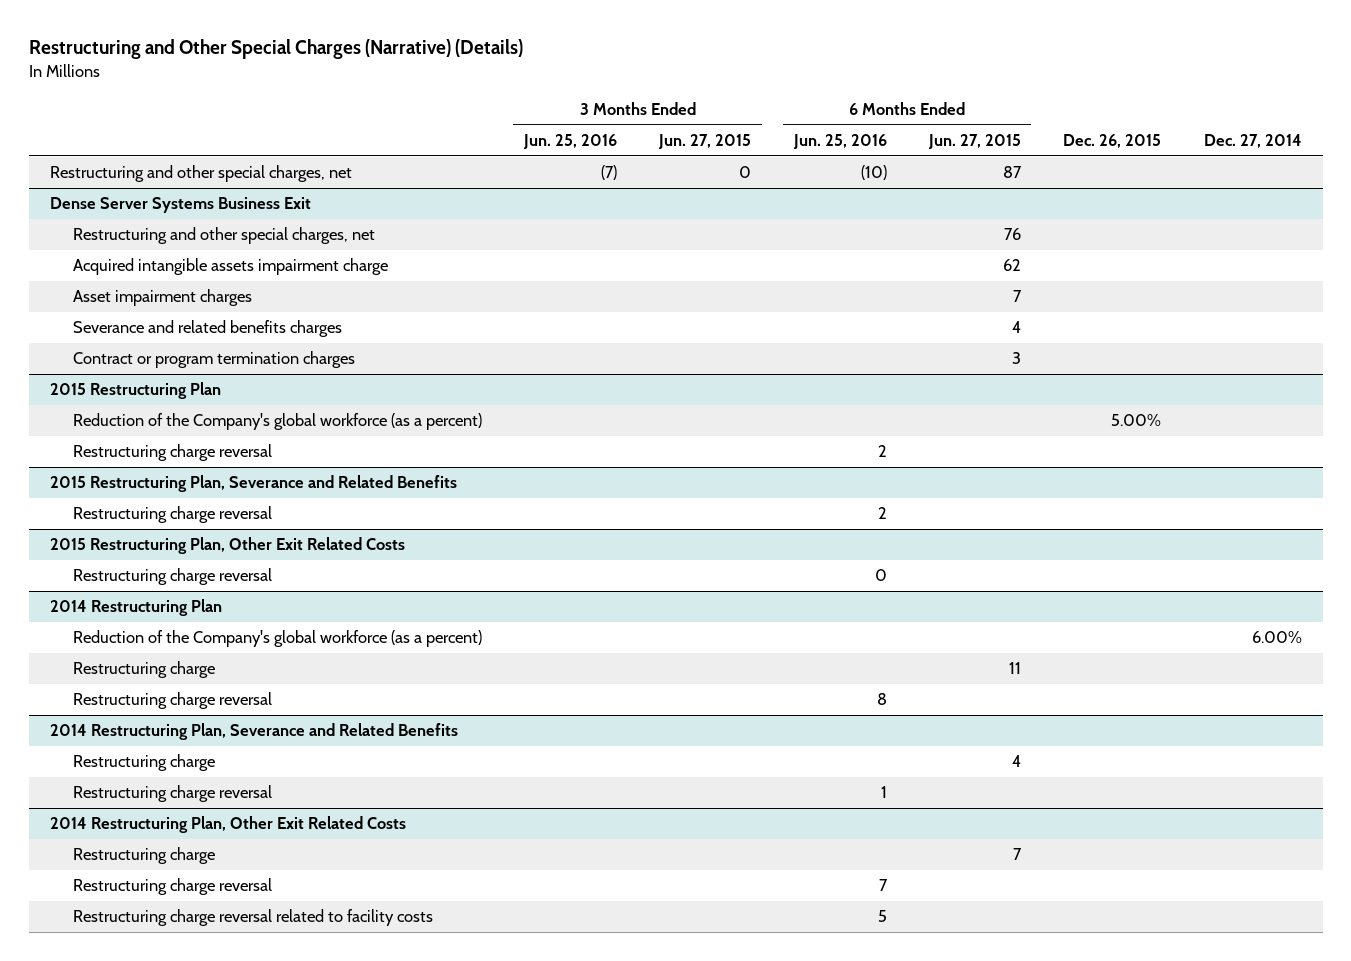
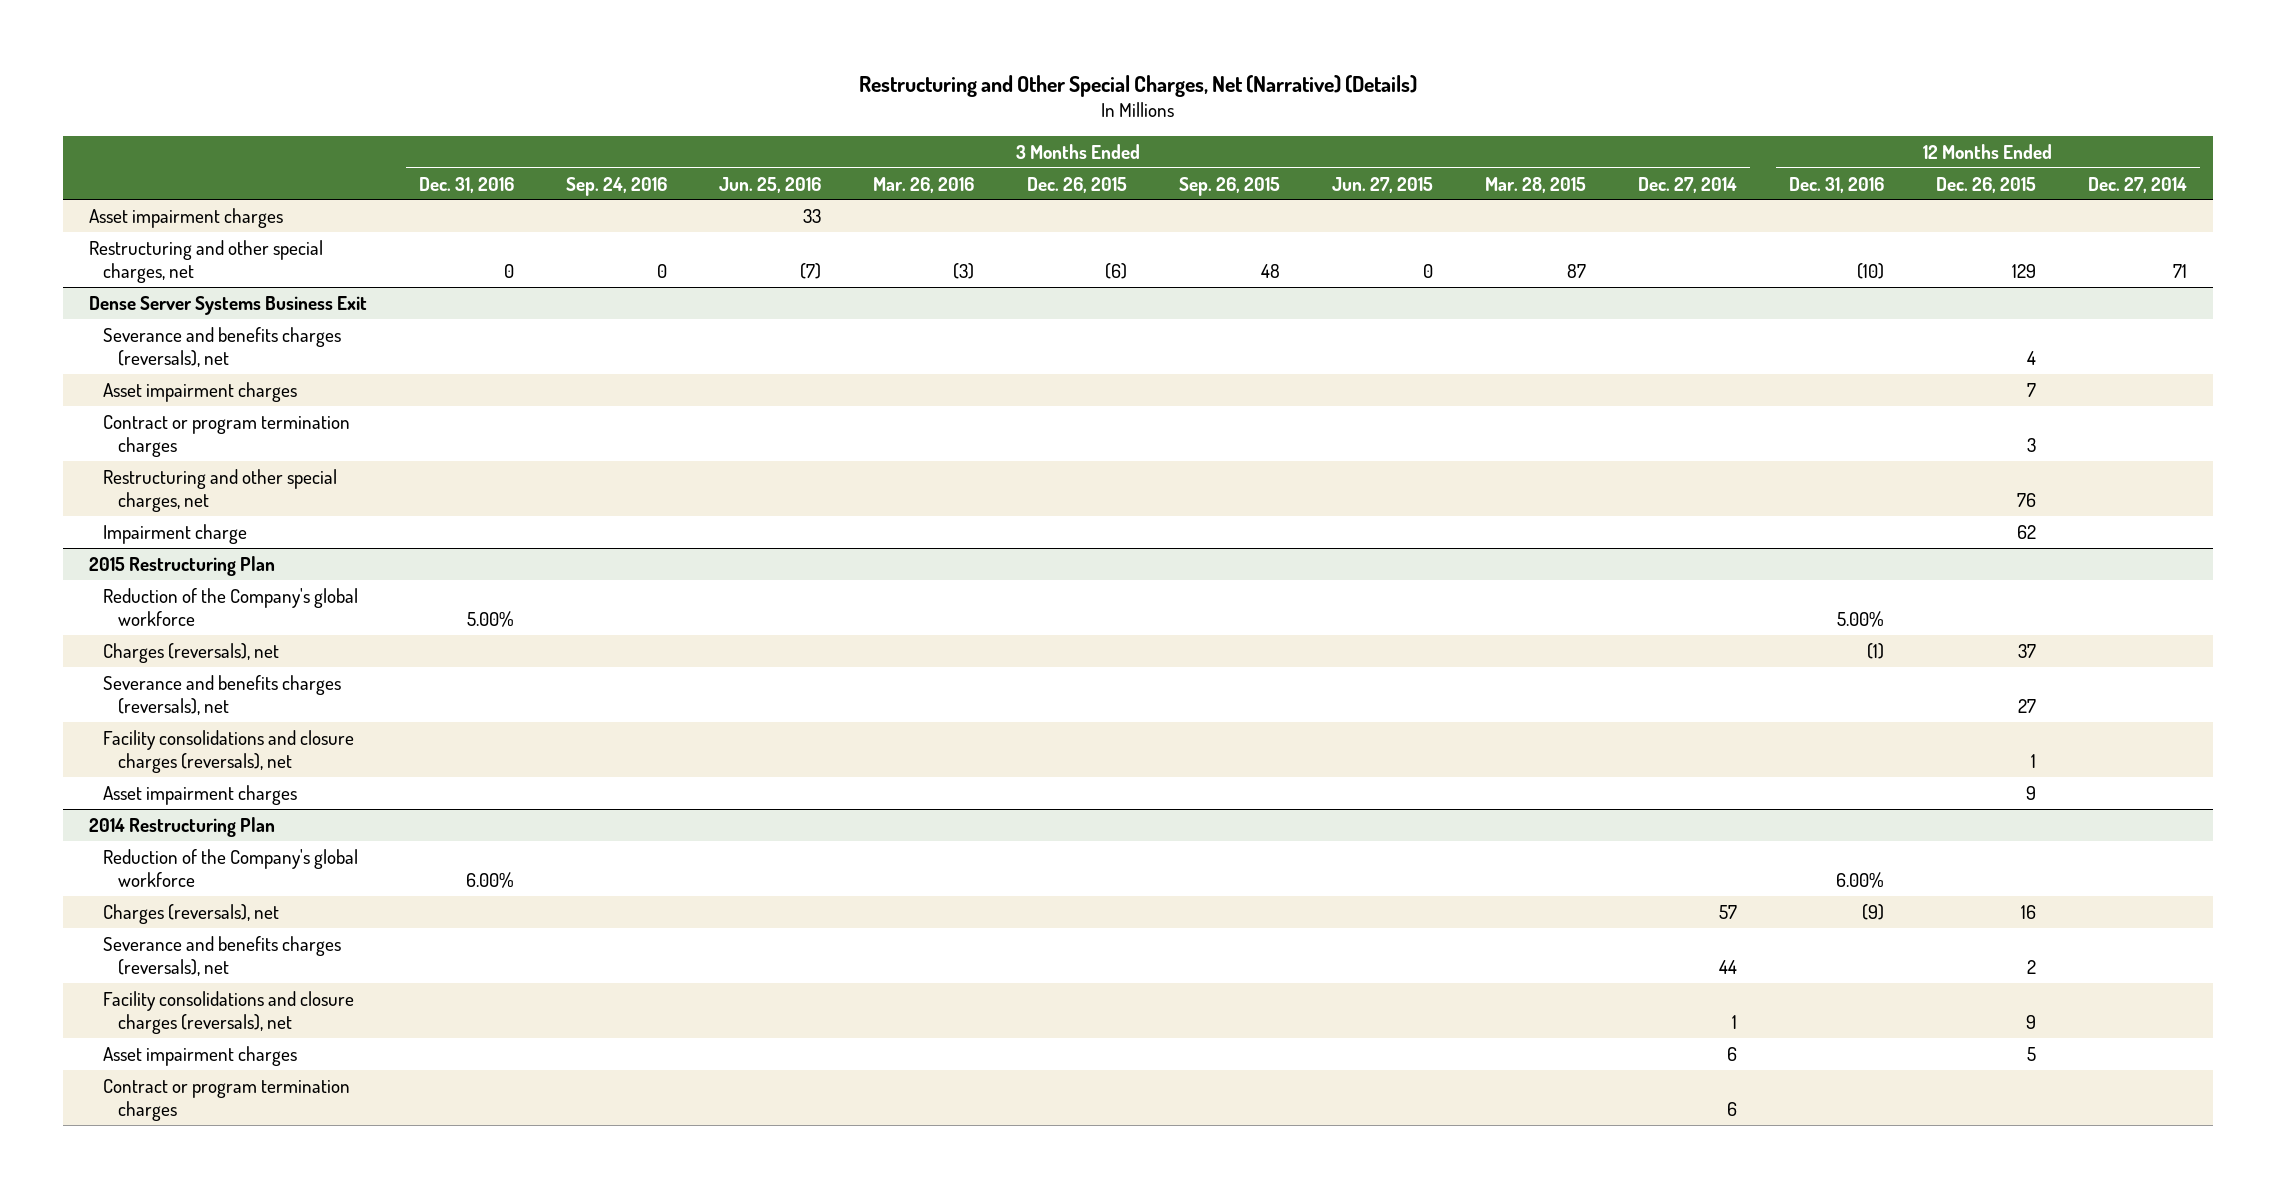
- Restructuring and Other Special Charges (Narrative) (Details)
+ Restructuring and Other Special Charges, Net (Narrative) (Details)
- | 3 Months Ended Jun. 25, 2016 | 3 Months Ended Jun. 27, 2015 | 6 Months Ended Jun. 25, 2016 | 6 Months Ended Jun. 27, 2015 | Dec. 26, 2015 | Dec. 27, 2014
+ | 3 Months Ended Dec. 31, 2016 | 3 Months Ended Sep. 24, 2016 | 3 Months Ended Jun. 25, 2016 | 3 Months Ended Mar. 26, 2016 | 3 Months Ended Dec. 26, 2015 | 3 Months Ended Sep. 26, 2015 | 3 Months Ended Jun. 27, 2015 | 3 Months Ended Mar. 28, 2015 | 3 Months Ended Dec. 27, 2014 | 12 Months Ended Dec. 31, 2016 | 12 Months Ended Dec. 26, 2015 | 12 Months Ended Dec. 27, 2014
+ Asset impairment charges | | | 33 | | | | | | | | |
@ Dense Server Systems Business Exit
- Acquired intangible assets impairment charge | | | | 62 | |
+ Severance and benefits charges (reversals), net | | | | | | | | | | | 4 |
- Severance and related benefits charges | | | | 4 | |
moved down: Restructuring and other special charges, net | | | | | | | | | | | 76 |
+ Impairment charge | | | | | | | | | | | 62 |
@ 2015 Restructuring Plan
- Reduction of the Company's global workforce (as a percent) | | | | | 5.00% |
- Restructuring charge reversal | | | 2 | | |
- 2015 Restructuring Plan, Severance and Related Benefits
- Restructuring charge reversal | | | 2 | | |
- 2015 Restructuring Plan, Other Exit Related Costs
- Restructuring charge reversal | | | 0 | | |
@ 2015 Restructuring Plan
+ Reduction of the Company's global workforce | 5.00% | | | | | | | | | 5.00% | |
+ Charges (reversals), net | | | | | | | | | | (1) | 37 |
+ Severance and benefits charges (reversals), net | | | | | | | | | | | 27 |
+ Facility consolidations and closure charges (reversals), net | | | | | | | | | | | 1 |
+ Asset impairment charges | | | | | | | | | | | 9 |
@ 2014 Restructuring Plan
- Reduction of the Company's global workforce (as a percent) | | | | | | 6.00%
- Restructuring charge | | | | 11 | |
- Restructuring charge reversal | | | 8 | | |
- 2014 Restructuring Plan, Severance and Related Benefits
- Restructuring charge | | | | 4 | |
- Restructuring charge reversal | | | 1 | | |
- 2014 Restructuring Plan, Other Exit Related Costs
- Restructuring charge | | | | 7 | |
- Restructuring charge reversal | | | 7 | | |
- Restructuring charge reversal related to facility costs | | | 5 | | |
@ 2014 Restructuring Plan
+ Reduction of the Company's global workforce | 6.00% | | | | | | | | | 6.00% | |
+ Charges (reversals), net | | | | | | | | | 57 | (9) | 16 |
+ Severance and benefits charges (reversals), net | | | | | | | | | 44 | | 2 |
+ Facility consolidations and closure charges (reversals), net | | | | | | | | | 1 | | 9 |
+ Asset impairment charges | | | | | | | | | 6 | | 5 |
+ Contract or program termination charges | | | | | | | | | 6 | | |

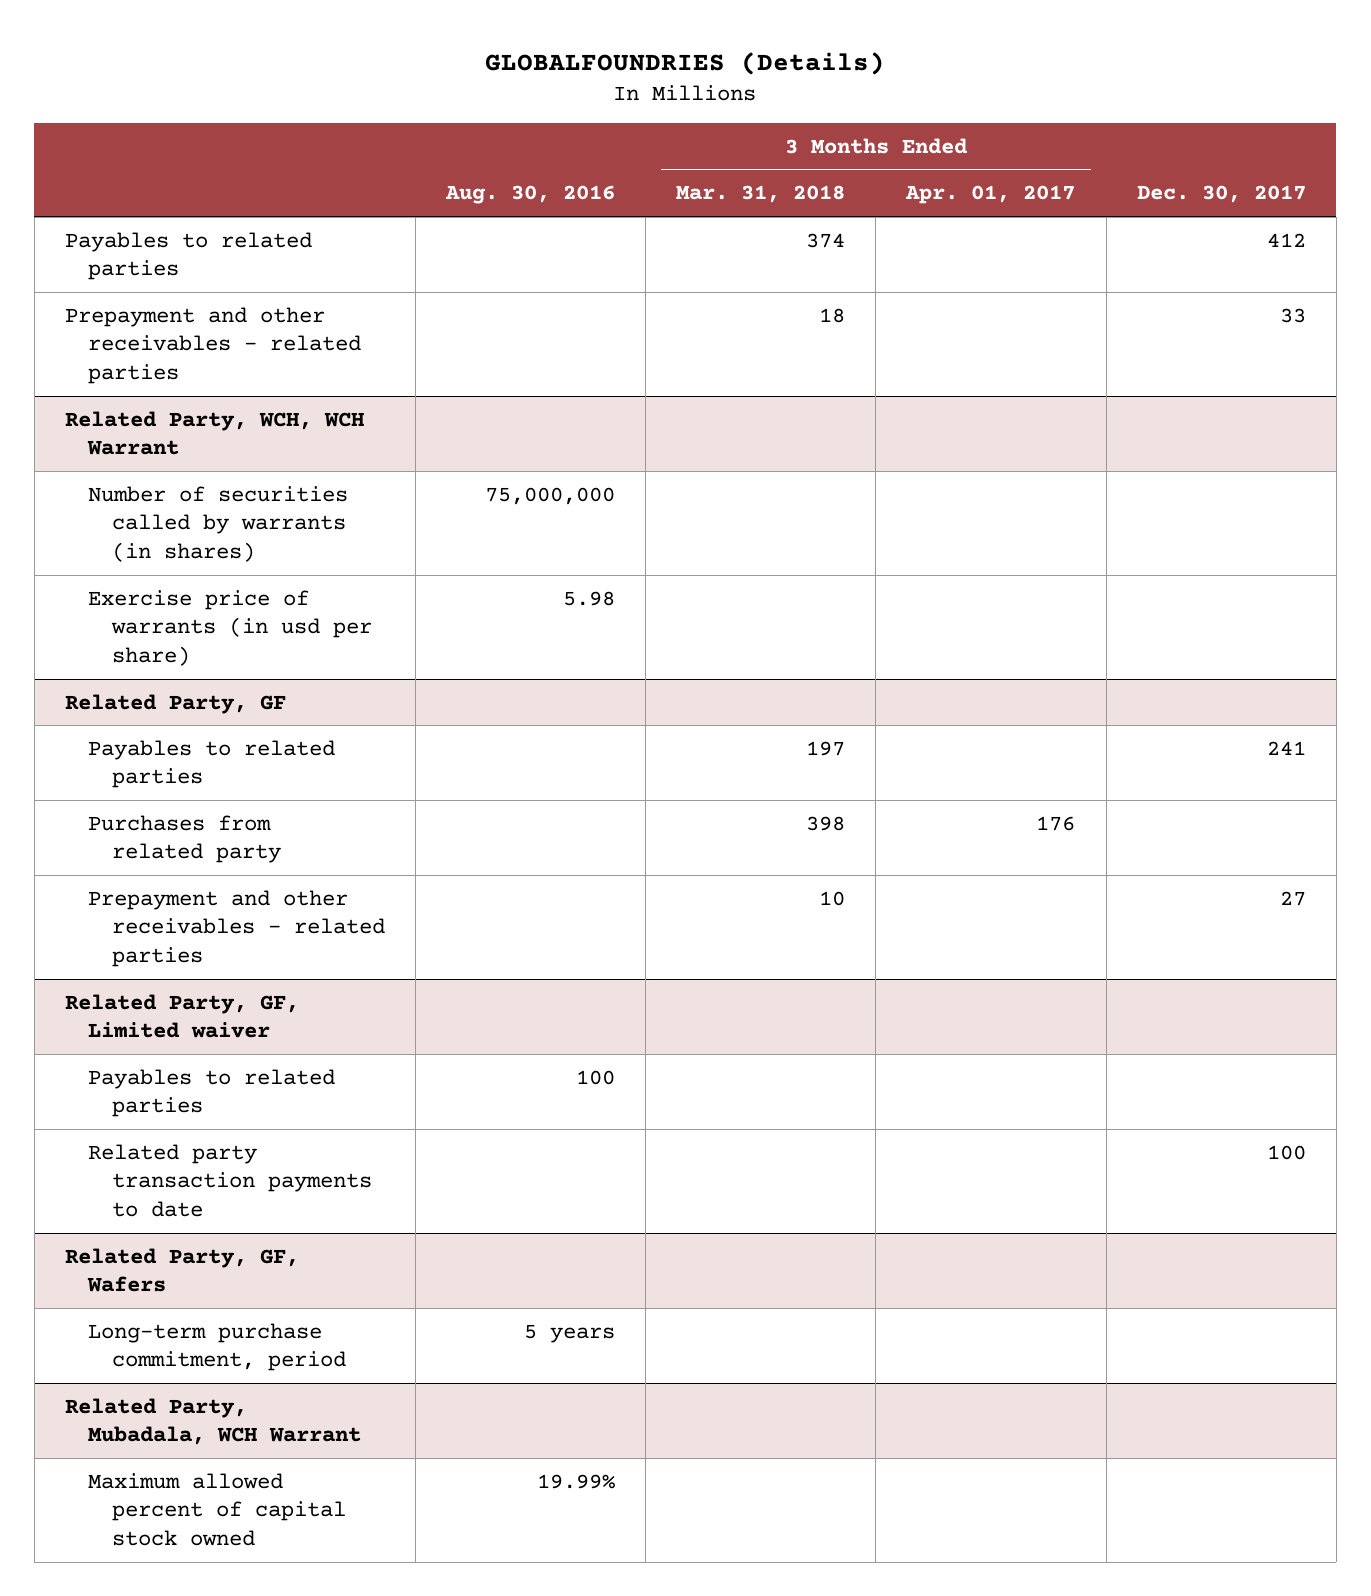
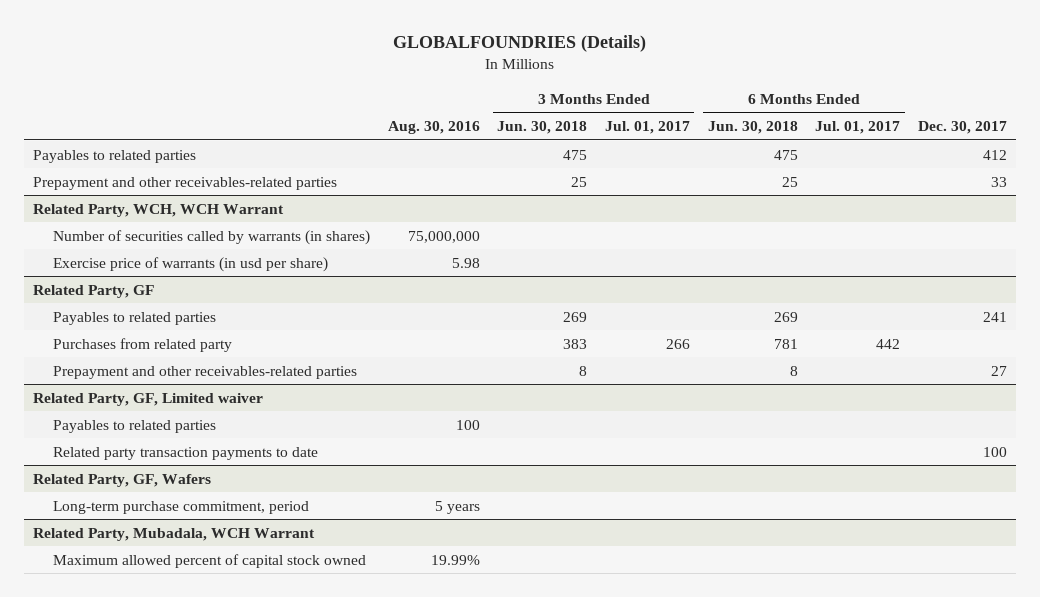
- | Aug. 30, 2016 | 3 Months Ended Mar. 31, 2018 | 3 Months Ended Apr. 01, 2017 | Dec. 30, 2017
+ | Aug. 30, 2016 | 3 Months Ended Jun. 30, 2018 | 3 Months Ended Jul. 01, 2017 | 6 Months Ended Jun. 30, 2018 | 6 Months Ended Jul. 01, 2017 | Dec. 30, 2017
- Prepayment and other receivables - related parties | | 18 | | 33
+ Prepayment and other receivables-related parties | | 25 | | 25 | | 33
@ Related Party, GF
- Prepayment and other receivables - related parties | | 10 | | 27
+ Prepayment and other receivables-related parties | | 8 | | 8 | | 27

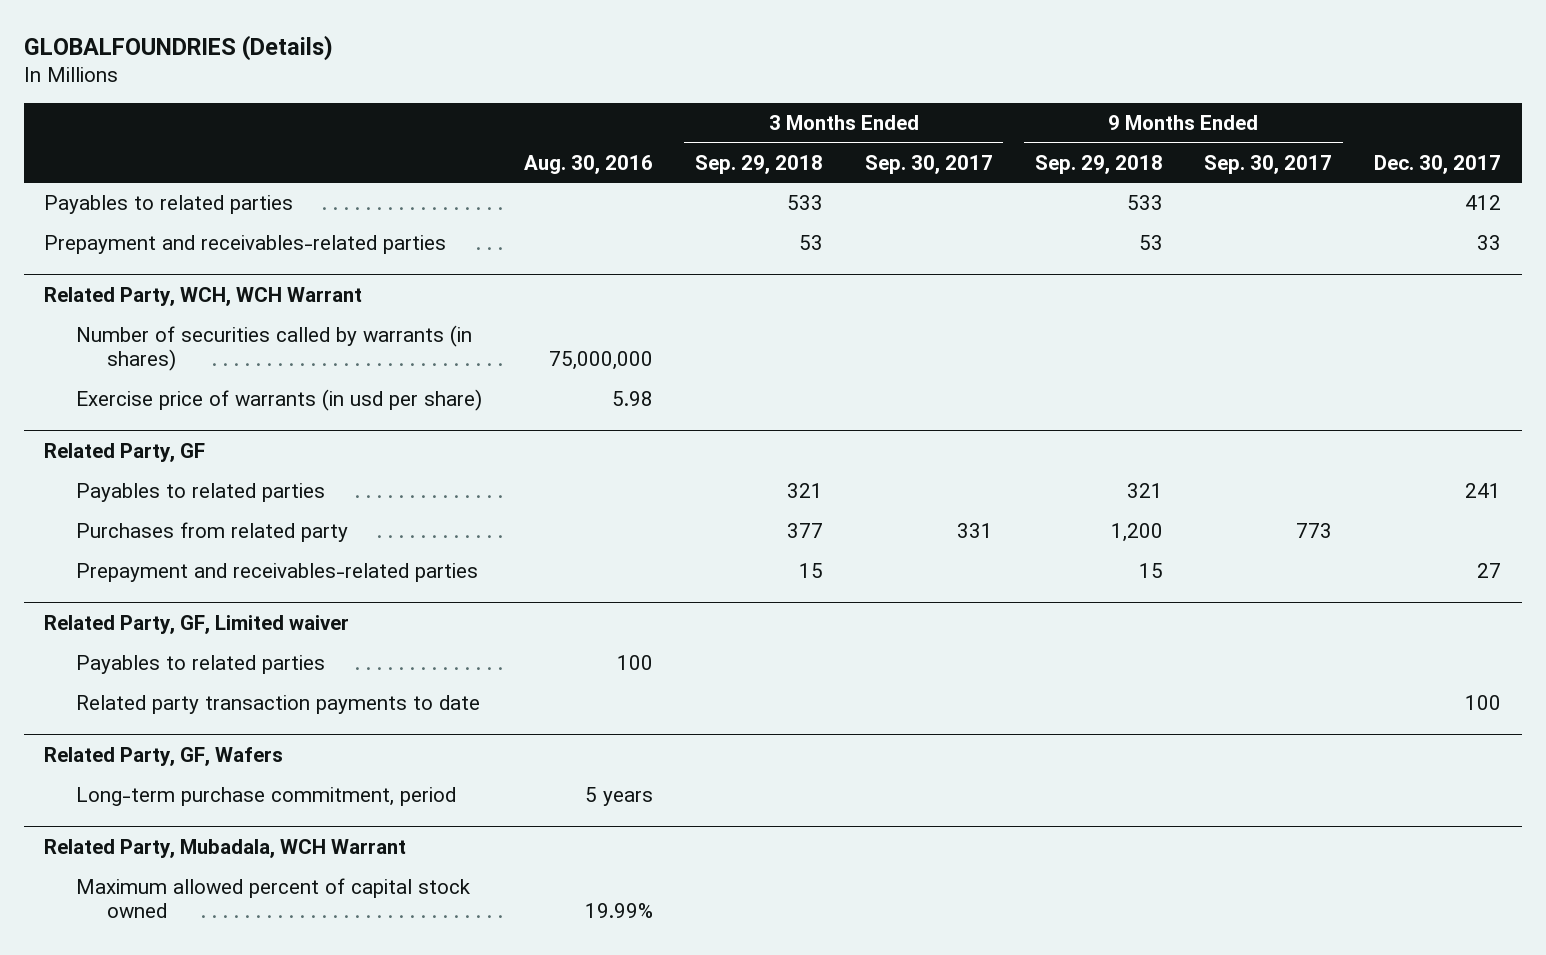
- | Aug. 30, 2016 | 3 Months Ended Jun. 30, 2018 | 3 Months Ended Jul. 01, 2017 | 6 Months Ended Jun. 30, 2018 | 6 Months Ended Jul. 01, 2017 | Dec. 30, 2017
+ | Aug. 30, 2016 | 3 Months Ended Sep. 29, 2018 | 3 Months Ended Sep. 30, 2017 | 9 Months Ended Sep. 29, 2018 | 9 Months Ended Sep. 30, 2017 | Dec. 30, 2017
- Prepayment and other receivables-related parties | | 25 | | 25 | | 33
+ Prepayment and receivables-related parties | | 53 | | 53 | | 33
@ Related Party, GF
- Prepayment and other receivables-related parties | | 8 | | 8 | | 27
+ Prepayment and receivables-related parties | | 15 | | 15 | | 27

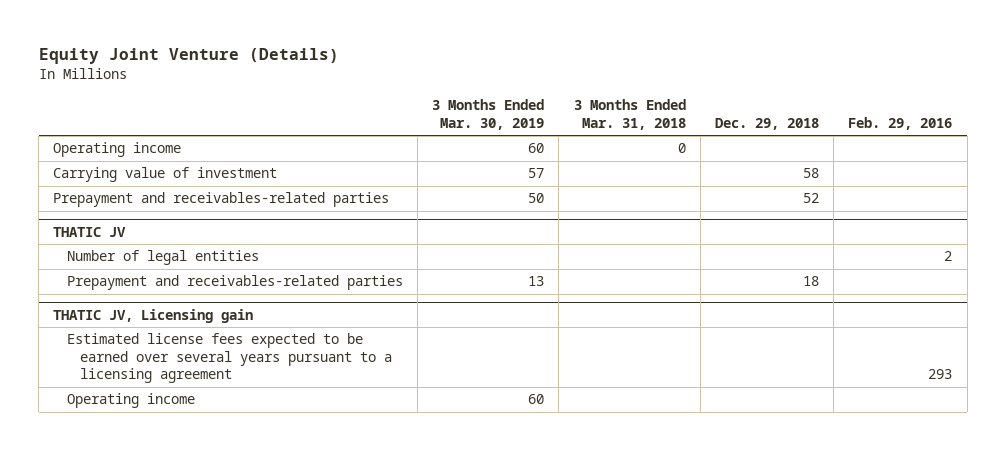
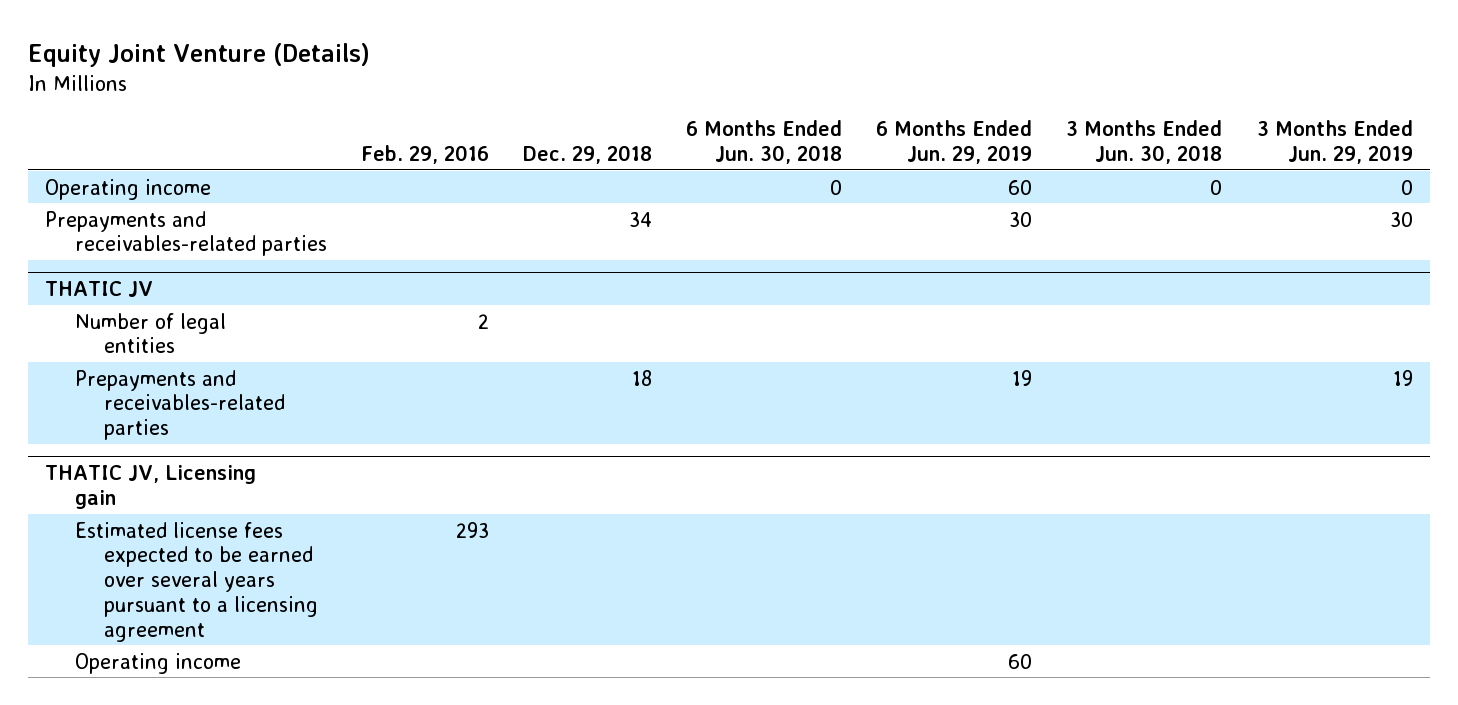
- | 3 Months Ended Mar. 30, 2019 | 3 Months Ended Mar. 31, 2018 | Dec. 29, 2018 | Feb. 29, 2016
+ | Feb. 29, 2016 | Dec. 29, 2018 | 6 Months Ended Jun. 30, 2018 | 6 Months Ended Jun. 29, 2019 | 3 Months Ended Jun. 30, 2018 | 3 Months Ended Jun. 29, 2019
- Carrying value of investment | 57 | | 58 |
- Prepayment and receivables-related parties | 50 | | 52 |
+ Prepayments and receivables-related parties | | 34 | | 30 | | 30
@ THATIC JV
- Prepayment and receivables-related parties | 13 | | 18 |
+ Prepayments and receivables-related parties | | 18 | | 19 | | 19

